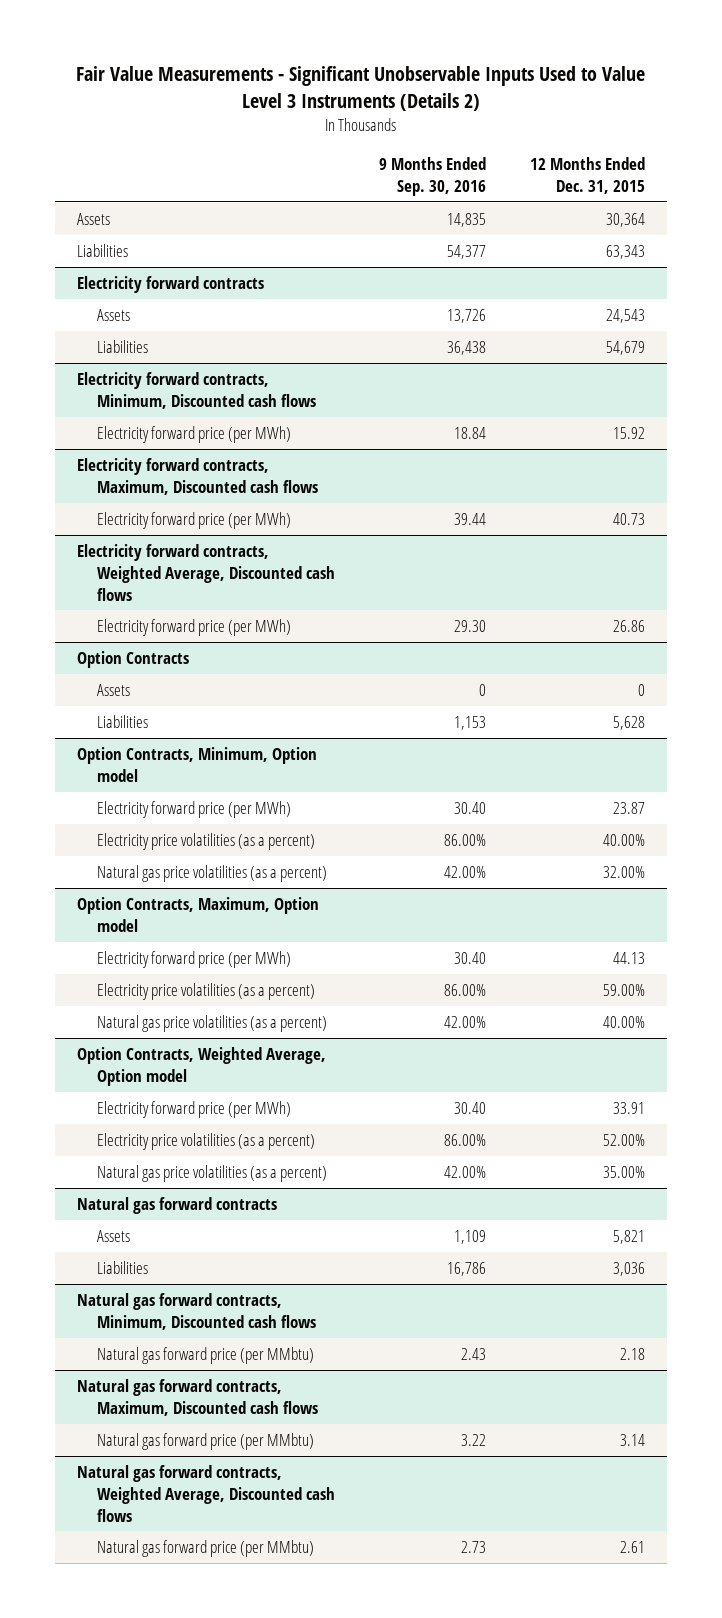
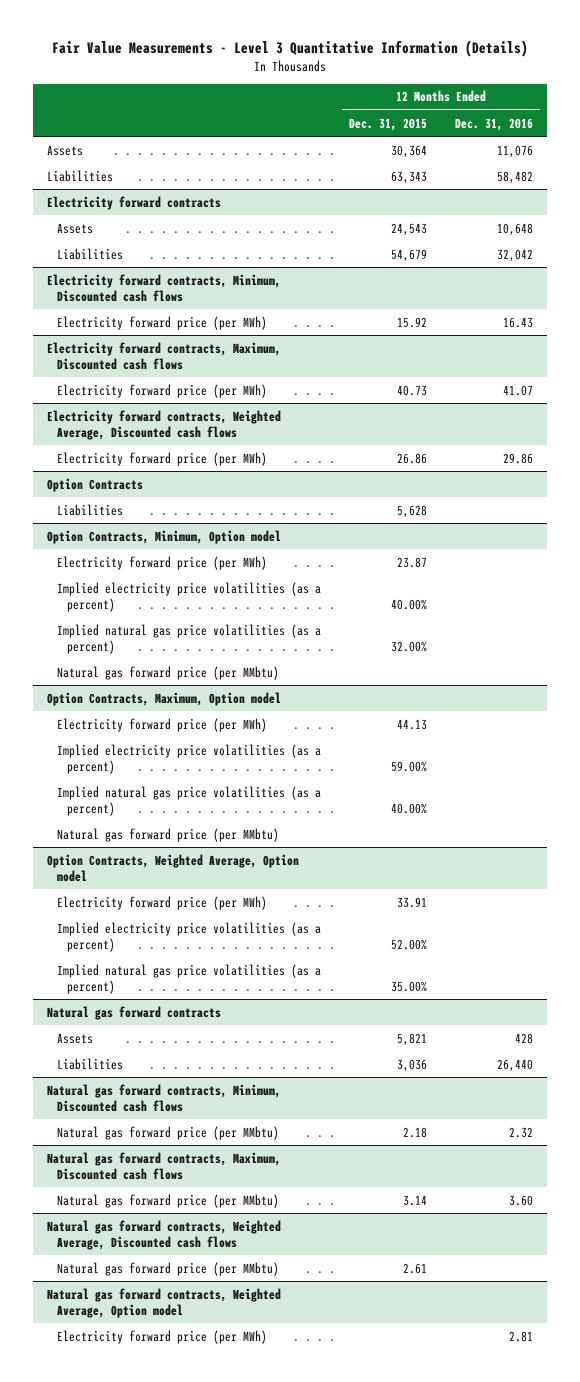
- Fair Value Measurements - Significant Unobservable Inputs Used to Value Level 3 Instruments (Details 2)
+ Fair Value Measurements - Level 3 Quantitative Information (Details)
- | 9 Months Ended Sep. 30, 2016 | 12 Months Ended Dec. 31, 2015
+ | 12 Months Ended Dec. 31, 2015 | 12 Months Ended Dec. 31, 2016
@ Option Contracts
- Assets | 0 | 0
@ Option Contracts, Minimum, Option model
- Electricity price volatilities (as a percent) | 86.00% | 40.00%
- Natural gas price volatilities (as a percent) | 42.00% | 32.00%
+ Implied electricity price volatilities (as a percent) | 40.00% |
+ Implied natural gas price volatilities (as a percent) | 32.00% |
+ Natural gas forward price (per MMbtu)
@ Option Contracts, Maximum, Option model
- Electricity price volatilities (as a percent) | 86.00% | 59.00%
- Natural gas price volatilities (as a percent) | 42.00% | 40.00%
+ Implied electricity price volatilities (as a percent) | 59.00% |
+ Implied natural gas price volatilities (as a percent) | 40.00% |
+ Natural gas forward price (per MMbtu)
@ Option Contracts, Weighted Average, Option model
- Electricity price volatilities (as a percent) | 86.00% | 52.00%
- Natural gas price volatilities (as a percent) | 42.00% | 35.00%
+ Implied electricity price volatilities (as a percent) | 52.00% |
+ Implied natural gas price volatilities (as a percent) | 35.00% |
+ Natural gas forward contracts, Weighted Average, Option model
+ Electricity forward price (per MWh) | | 2.81

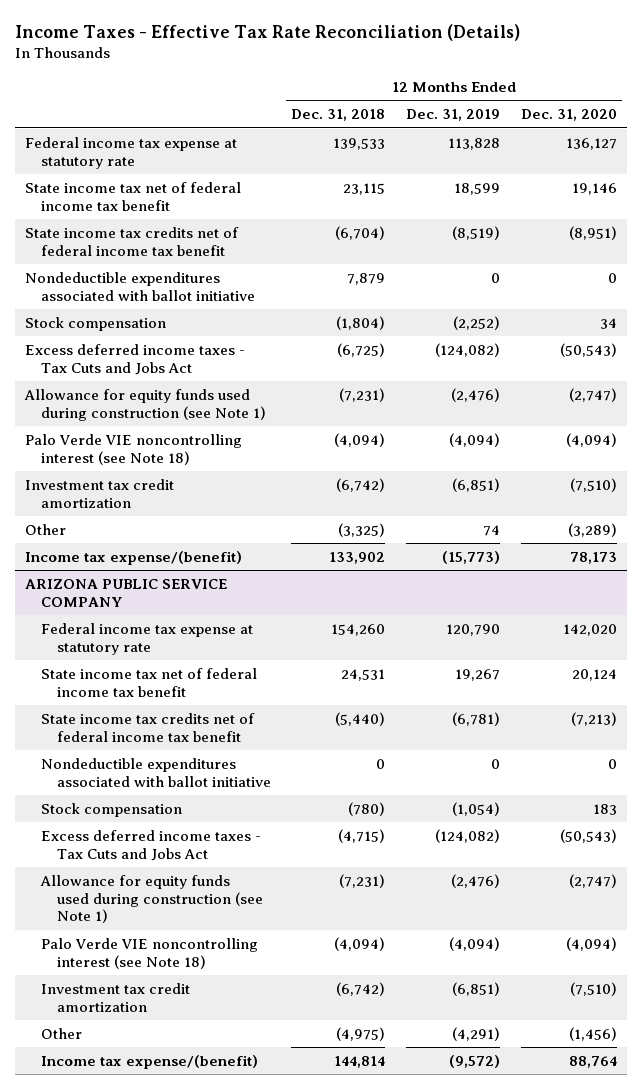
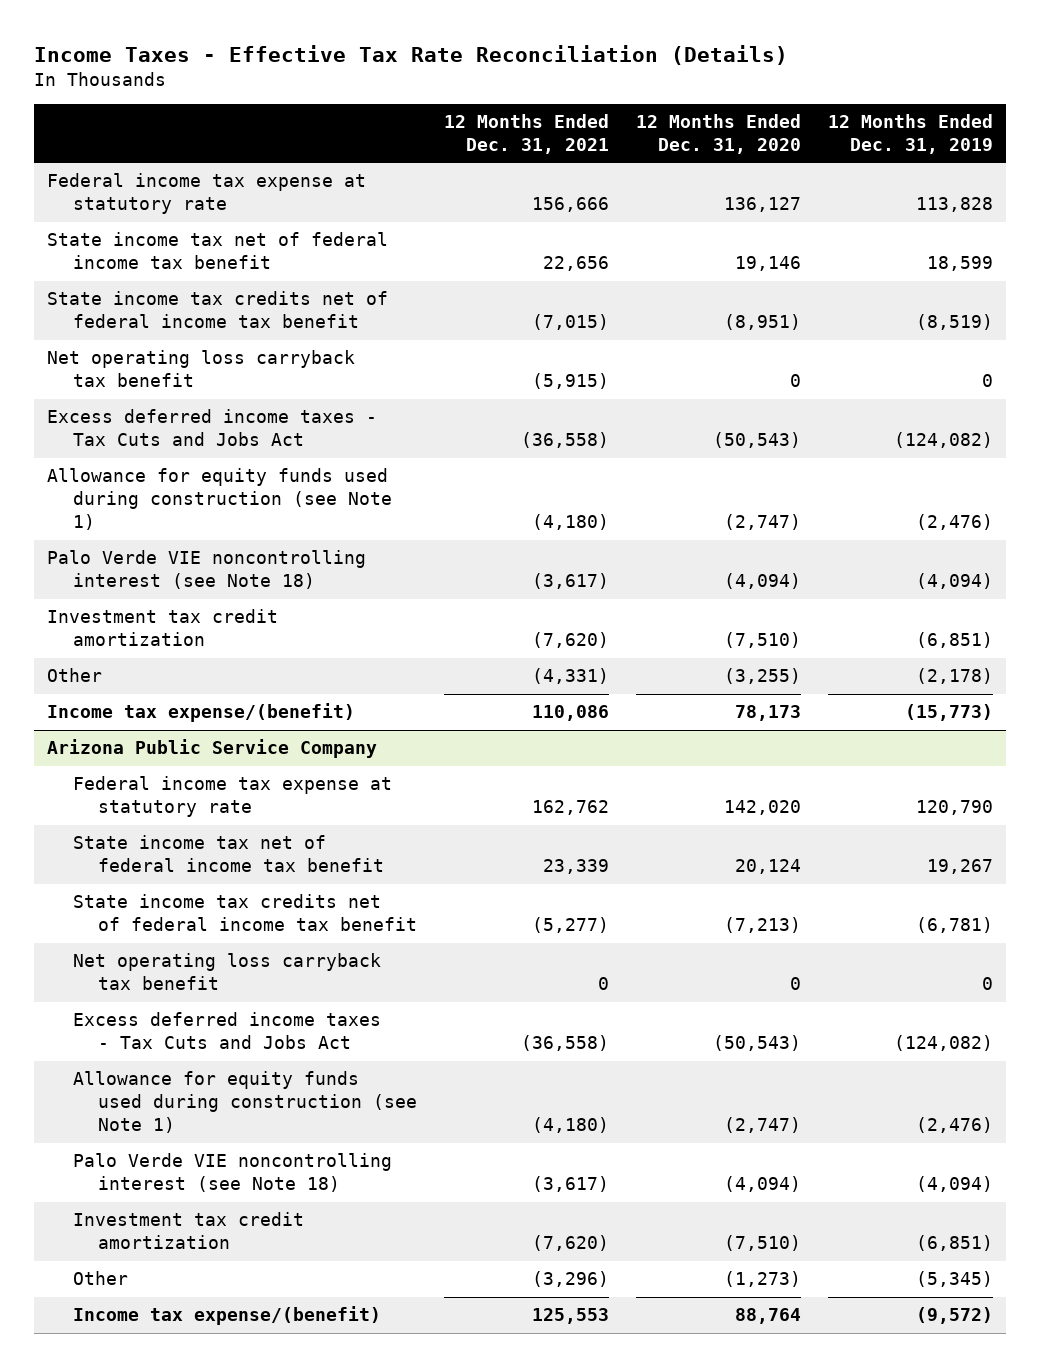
- | 12 Months Ended Dec. 31, 2018 | 12 Months Ended Dec. 31, 2019 | 12 Months Ended Dec. 31, 2020
+ | 12 Months Ended Dec. 31, 2021 | 12 Months Ended Dec. 31, 2020 | 12 Months Ended Dec. 31, 2019
- Nondeductible expenditures associated with ballot initiative | 7,879 | 0 | 0
- Stock compensation | (1,804) | (2,252) | 34
+ Net operating loss carryback tax benefit | (5,915) | 0 | 0
- Other | (3,325) | 74 | (3,289)
+ Other | (4,331) | (3,255) | (2,178)
- ARIZONA PUBLIC SERVICE COMPANY
+ Arizona Public Service Company
- Nondeductible expenditures associated with ballot initiative | 0 | 0 | 0
- Stock compensation | (780) | (1,054) | 183
+ Net operating loss carryback tax benefit | 0 | 0 | 0
- Other | (4,975) | (4,291) | (1,456)
+ Other | (3,296) | (1,273) | (5,345)

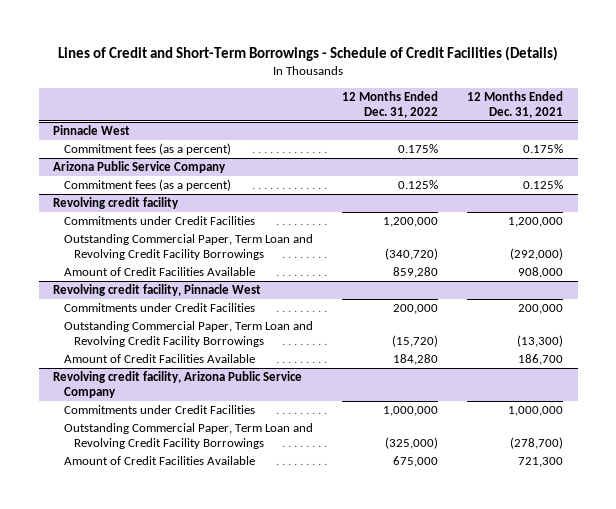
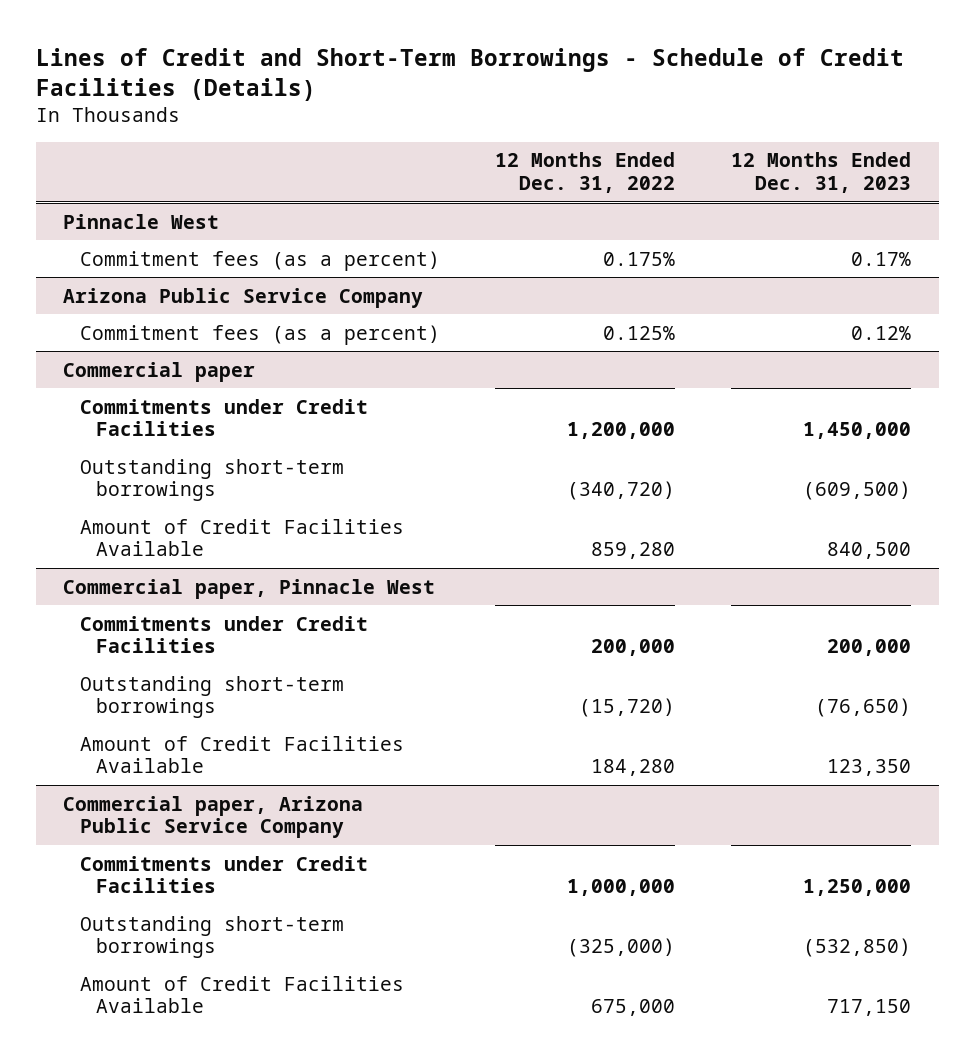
- | 12 Months Ended Dec. 31, 2022 | 12 Months Ended Dec. 31, 2021
+ | 12 Months Ended Dec. 31, 2022 | 12 Months Ended Dec. 31, 2023
- Revolving credit facility
+ Commercial paper
- Outstanding Commercial Paper, Term Loan and Revolving Credit Facility Borrowings | (340,720) | (292,000)
+ Outstanding short-term borrowings | (340,720) | (609,500)
- Revolving credit facility, Pinnacle West
+ Commercial paper, Pinnacle West
- Outstanding Commercial Paper, Term Loan and Revolving Credit Facility Borrowings | (15,720) | (13,300)
+ Outstanding short-term borrowings | (15,720) | (76,650)
- Revolving credit facility, Arizona Public Service Company
+ Commercial paper, Arizona Public Service Company
- Outstanding Commercial Paper, Term Loan and Revolving Credit Facility Borrowings | (325,000) | (278,700)
+ Outstanding short-term borrowings | (325,000) | (532,850)

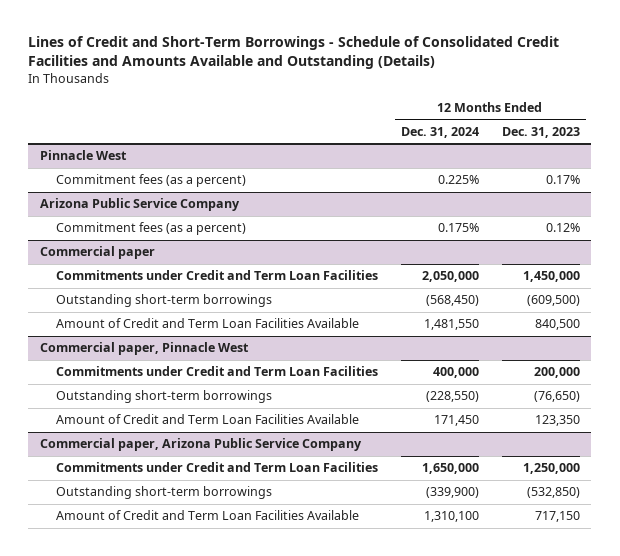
- Lines of Credit and Short-Term Borrowings - Schedule of Credit Facilities (Details)
+ Lines of Credit and Short-Term Borrowings - Schedule of Consolidated Credit Facilities and Amounts Available and Outstanding (Details)
- | 12 Months Ended Dec. 31, 2022 | 12 Months Ended Dec. 31, 2023
+ | 12 Months Ended Dec. 31, 2024 | 12 Months Ended Dec. 31, 2023
@ Commercial paper
- Commitments under Credit Facilities | 1,200,000 | 1,450,000
+ Commitments under Credit and Term Loan Facilities | 2,050,000 | 1,450,000
- Amount of Credit Facilities Available | 859,280 | 840,500
+ Amount of Credit and Term Loan Facilities Available | 1,481,550 | 840,500
@ Commercial paper, Pinnacle West
- Commitments under Credit Facilities | 200,000 | 200,000
+ Commitments under Credit and Term Loan Facilities | 400,000 | 200,000
- Amount of Credit Facilities Available | 184,280 | 123,350
+ Amount of Credit and Term Loan Facilities Available | 171,450 | 123,350
@ Commercial paper, Arizona Public Service Company
- Commitments under Credit Facilities | 1,000,000 | 1,250,000
+ Commitments under Credit and Term Loan Facilities | 1,650,000 | 1,250,000
- Amount of Credit Facilities Available | 675,000 | 717,150
+ Amount of Credit and Term Loan Facilities Available | 1,310,100 | 717,150

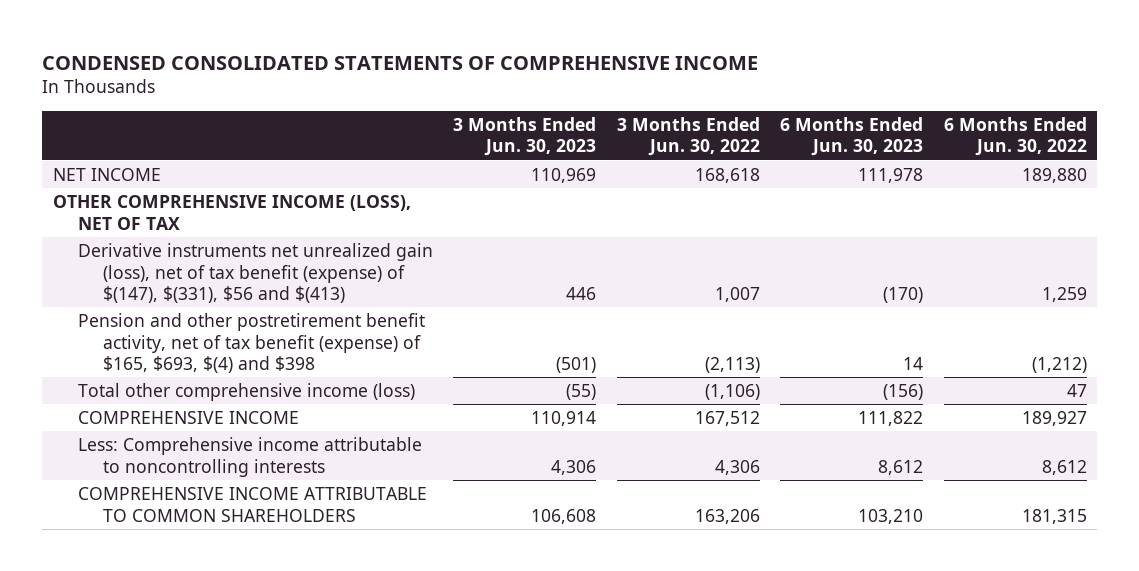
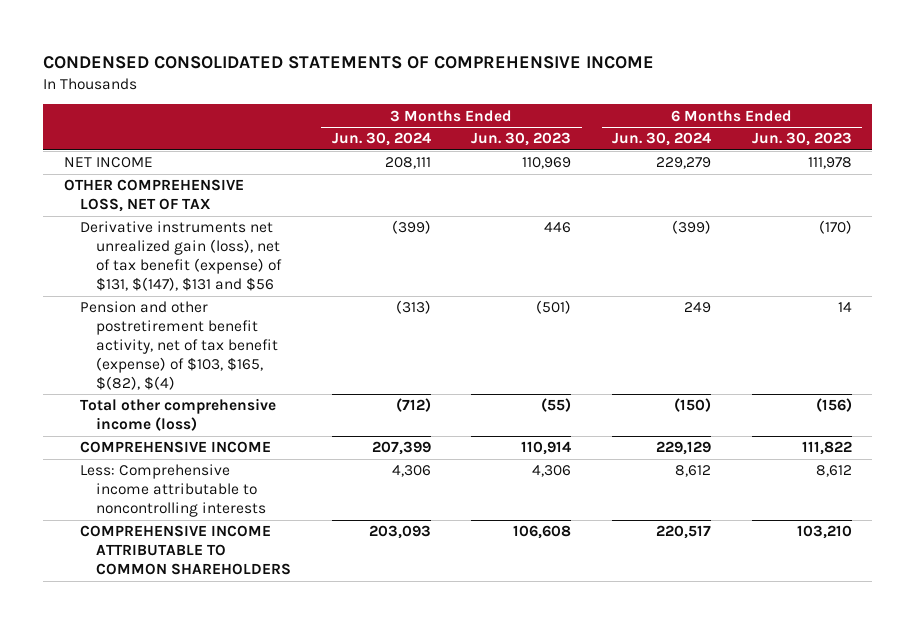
- | 3 Months Ended Jun. 30, 2023 | 3 Months Ended Jun. 30, 2022 | 6 Months Ended Jun. 30, 2023 | 6 Months Ended Jun. 30, 2022
+ | 3 Months Ended Jun. 30, 2024 | 3 Months Ended Jun. 30, 2023 | 6 Months Ended Jun. 30, 2024 | 6 Months Ended Jun. 30, 2023
- OTHER COMPREHENSIVE INCOME (LOSS), NET OF TAX
- Derivative instruments net unrealized gain (loss), net of tax benefit (expense) of $(147), $(331), $56 and $(413) | 446 | 1,007 | (170) | 1,259
- Pension and other postretirement benefit activity, net of tax benefit (expense) of $165, $693, $(4) and $398 | (501) | (2,113) | 14 | (1,212)
+ OTHER COMPREHENSIVE LOSS, NET OF TAX
+ Derivative instruments net unrealized gain (loss), net of tax benefit (expense) of $131, $(147), $131 and $56 | (399) | 446 | (399) | (170)
+ Pension and other postretirement benefit activity, net of tax benefit (expense) of $103, $165, $(82), $(4) | (313) | (501) | 249 | 14

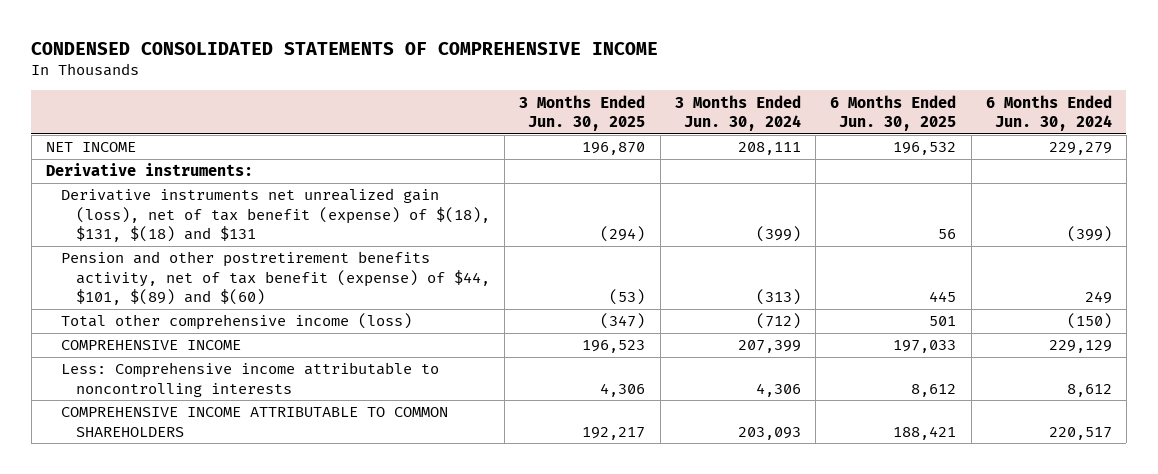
- | 3 Months Ended Jun. 30, 2024 | 3 Months Ended Jun. 30, 2023 | 6 Months Ended Jun. 30, 2024 | 6 Months Ended Jun. 30, 2023
+ | 3 Months Ended Jun. 30, 2025 | 3 Months Ended Jun. 30, 2024 | 6 Months Ended Jun. 30, 2025 | 6 Months Ended Jun. 30, 2024
- OTHER COMPREHENSIVE LOSS, NET OF TAX
- Derivative instruments net unrealized gain (loss), net of tax benefit (expense) of $131, $(147), $131 and $56 | (399) | 446 | (399) | (170)
- Pension and other postretirement benefit activity, net of tax benefit (expense) of $103, $165, $(82), $(4) | (313) | (501) | 249 | 14
+ Derivative instruments:
+ Derivative instruments net unrealized gain (loss), net of tax benefit (expense) of $(18), $131, $(18) and $131 | (294) | (399) | 56 | (399)
+ Pension and other postretirement benefits activity, net of tax benefit (expense) of $44, $101, $(89) and $(60) | (53) | (313) | 445 | 249

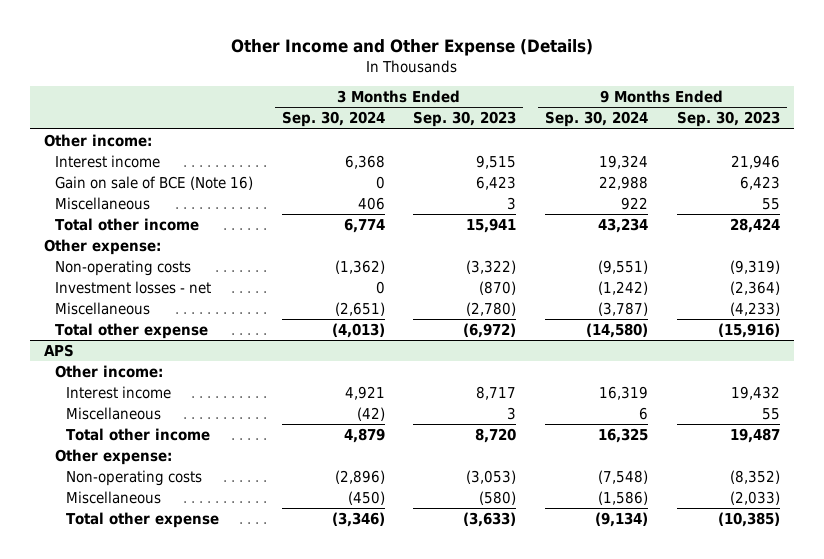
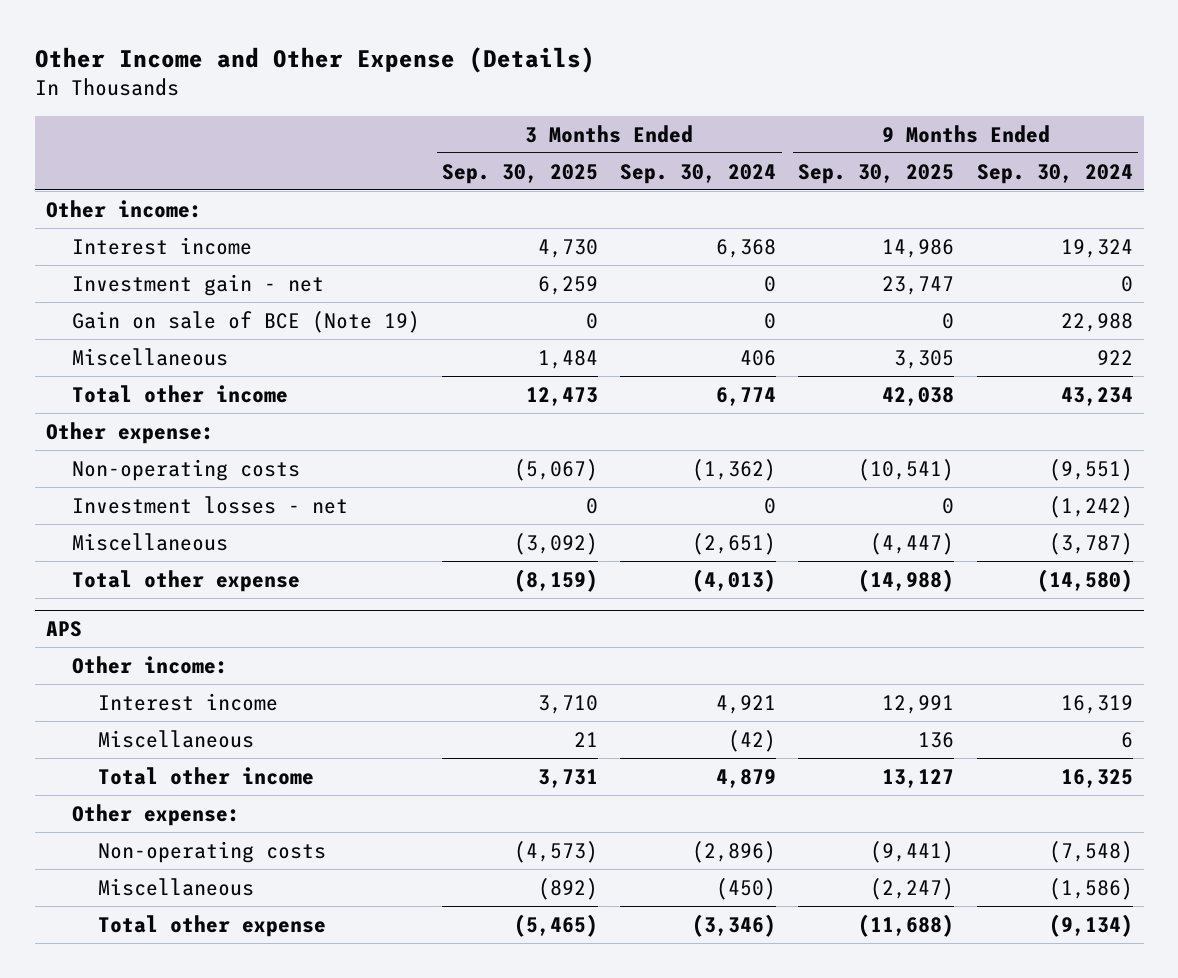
- | 3 Months Ended Sep. 30, 2024 | 3 Months Ended Sep. 30, 2023 | 9 Months Ended Sep. 30, 2024 | 9 Months Ended Sep. 30, 2023
+ | 3 Months Ended Sep. 30, 2025 | 3 Months Ended Sep. 30, 2024 | 9 Months Ended Sep. 30, 2025 | 9 Months Ended Sep. 30, 2024
- Gain on sale of BCE (Note 16) | 0 | 6,423 | 22,988 | 6,423
+ Investment gain - net | 6,259 | 0 | 23,747 | 0
+ Gain on sale of BCE (Note 19) | 0 | 0 | 0 | 22,988

